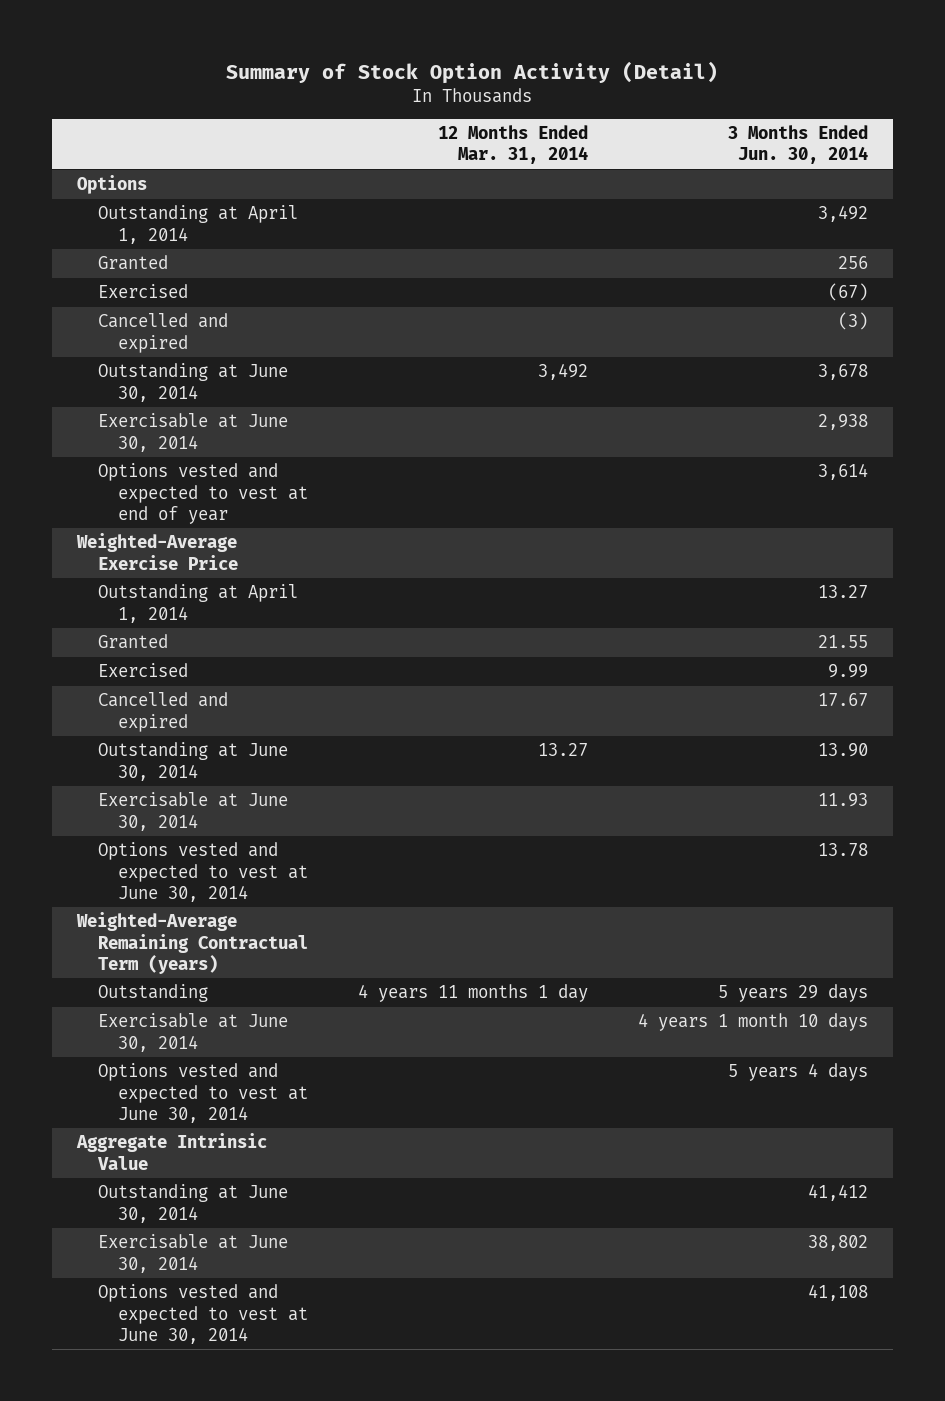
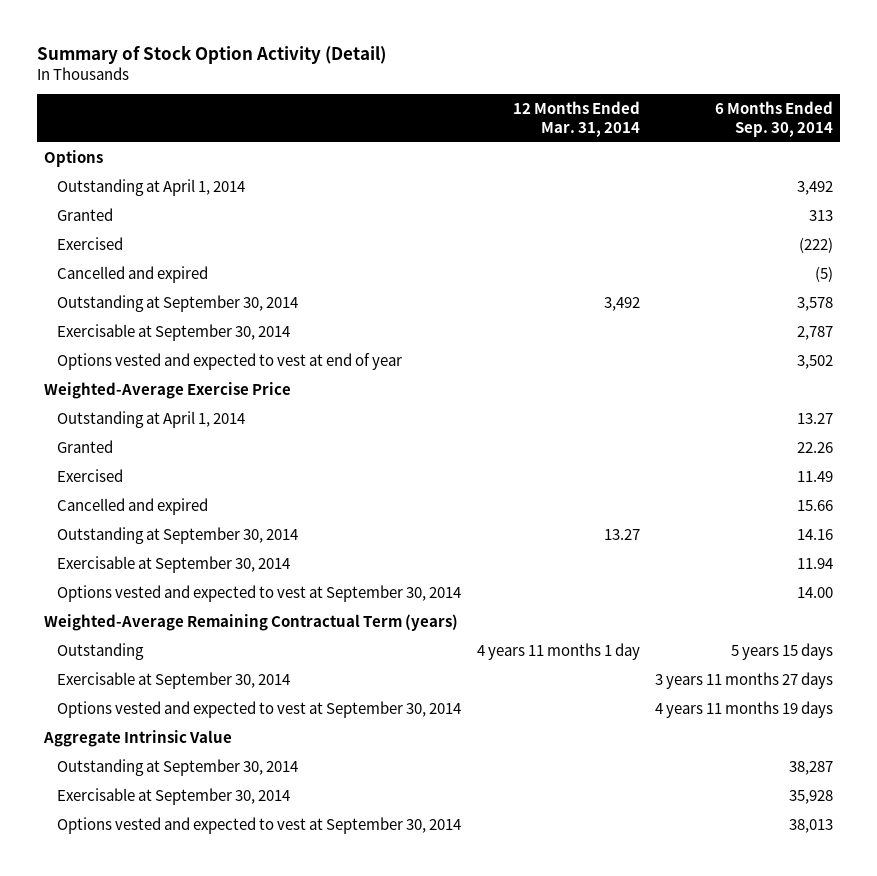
- | 12 Months Ended Mar. 31, 2014 | 3 Months Ended Jun. 30, 2014
+ | 12 Months Ended Mar. 31, 2014 | 6 Months Ended Sep. 30, 2014
- Outstanding at June 30, 2014 | 3,492 | 3,678
- Exercisable at June 30, 2014 | | 2,938
+ Outstanding at September 30, 2014 | 3,492 | 3,578
+ Exercisable at September 30, 2014 | | 2,787
- Outstanding at June 30, 2014 | 13.27 | 13.90
- Exercisable at June 30, 2014 | | 11.93
- Options vested and expected to vest at June 30, 2014 | | 13.78
+ Outstanding at September 30, 2014 | 13.27 | 14.16
+ Exercisable at September 30, 2014 | | 11.94
+ Options vested and expected to vest at September 30, 2014 | | 14.00
- Exercisable at June 30, 2014 | | 4 years 1 month 10 days
- Options vested and expected to vest at June 30, 2014 | | 5 years 4 days
+ Exercisable at September 30, 2014 | | 3 years 11 months 27 days
+ Options vested and expected to vest at September 30, 2014 | | 4 years 11 months 19 days
- Outstanding at June 30, 2014 | | 41,412
- Exercisable at June 30, 2014 | | 38,802
- Options vested and expected to vest at June 30, 2014 | | 41,108
+ Outstanding at September 30, 2014 | | 38,287
+ Exercisable at September 30, 2014 | | 35,928
+ Options vested and expected to vest at September 30, 2014 | | 38,013

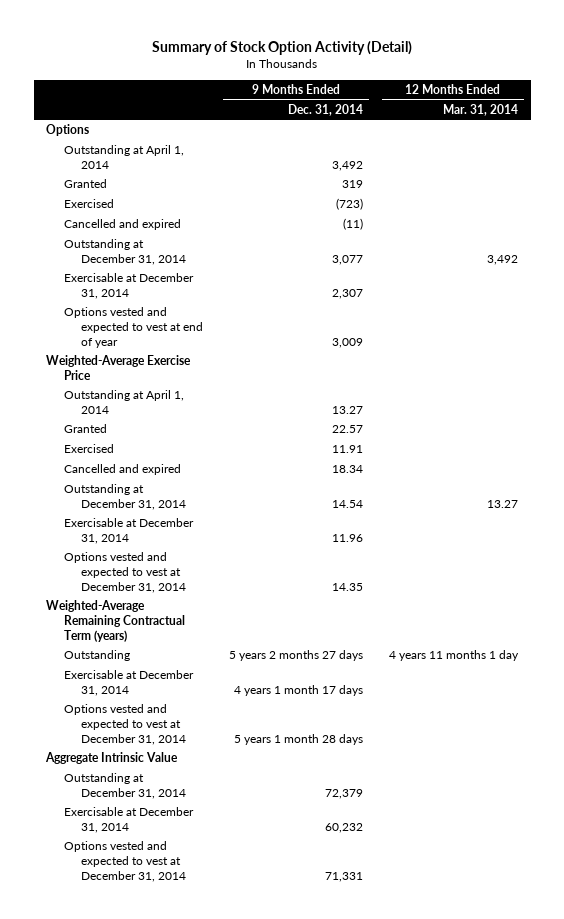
- | 12 Months Ended Mar. 31, 2014 | 6 Months Ended Sep. 30, 2014
+ | 9 Months Ended Dec. 31, 2014 | 12 Months Ended Mar. 31, 2014
- Outstanding at September 30, 2014 | 3,492 | 3,578
- Exercisable at September 30, 2014 | | 2,787
+ Outstanding at December 31, 2014 | 3,077 | 3,492
+ Exercisable at December 31, 2014 | 2,307 |
- Outstanding at September 30, 2014 | 13.27 | 14.16
- Exercisable at September 30, 2014 | | 11.94
- Options vested and expected to vest at September 30, 2014 | | 14.00
+ Outstanding at December 31, 2014 | 14.54 | 13.27
+ Exercisable at December 31, 2014 | 11.96 |
+ Options vested and expected to vest at December 31, 2014 | 14.35 |
- Exercisable at September 30, 2014 | | 3 years 11 months 27 days
- Options vested and expected to vest at September 30, 2014 | | 4 years 11 months 19 days
+ Exercisable at December 31, 2014 | 4 years 1 month 17 days |
+ Options vested and expected to vest at December 31, 2014 | 5 years 1 month 28 days |
- Outstanding at September 30, 2014 | | 38,287
- Exercisable at September 30, 2014 | | 35,928
- Options vested and expected to vest at September 30, 2014 | | 38,013
+ Outstanding at December 31, 2014 | 72,379 |
+ Exercisable at December 31, 2014 | 60,232 |
+ Options vested and expected to vest at December 31, 2014 | 71,331 |

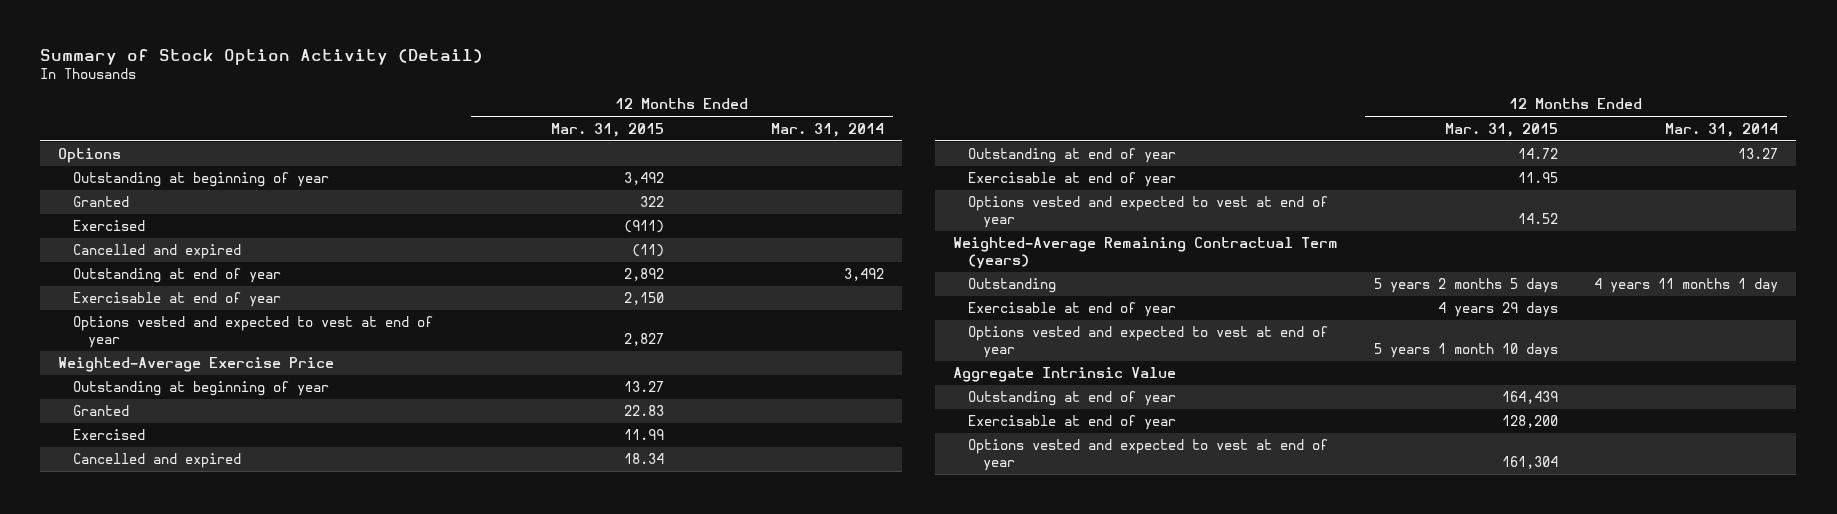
- | 9 Months Ended Dec. 31, 2014 | 12 Months Ended Mar. 31, 2014
+ | 12 Months Ended Mar. 31, 2015 | 12 Months Ended Mar. 31, 2014
- Outstanding at April 1, 2014 | 3,492 |
+ Outstanding at beginning of year | 3,492 |
- Outstanding at December 31, 2014 | 3,077 | 3,492
- Exercisable at December 31, 2014 | 2,307 |
+ Outstanding at end of year | 2,892 | 3,492
+ Exercisable at end of year | 2,150 |
- Outstanding at April 1, 2014 | 13.27 |
+ Outstanding at beginning of year | 13.27 |
- Outstanding at December 31, 2014 | 14.54 | 13.27
- Exercisable at December 31, 2014 | 11.96 |
- Options vested and expected to vest at December 31, 2014 | 14.35 |
+ Outstanding at end of year | 14.72 | 13.27
+ Exercisable at end of year | 11.95 |
+ Options vested and expected to vest at end of year | 14.52 |
- Exercisable at December 31, 2014 | 4 years 1 month 17 days |
- Options vested and expected to vest at December 31, 2014 | 5 years 1 month 28 days |
+ Exercisable at end of year | 4 years 29 days |
+ Options vested and expected to vest at end of year | 5 years 1 month 10 days |
- Outstanding at December 31, 2014 | 72,379 |
- Exercisable at December 31, 2014 | 60,232 |
- Options vested and expected to vest at December 31, 2014 | 71,331 |
+ Outstanding at end of year | 164,439 |
+ Exercisable at end of year | 128,200 |
+ Options vested and expected to vest at end of year | 161,304 |

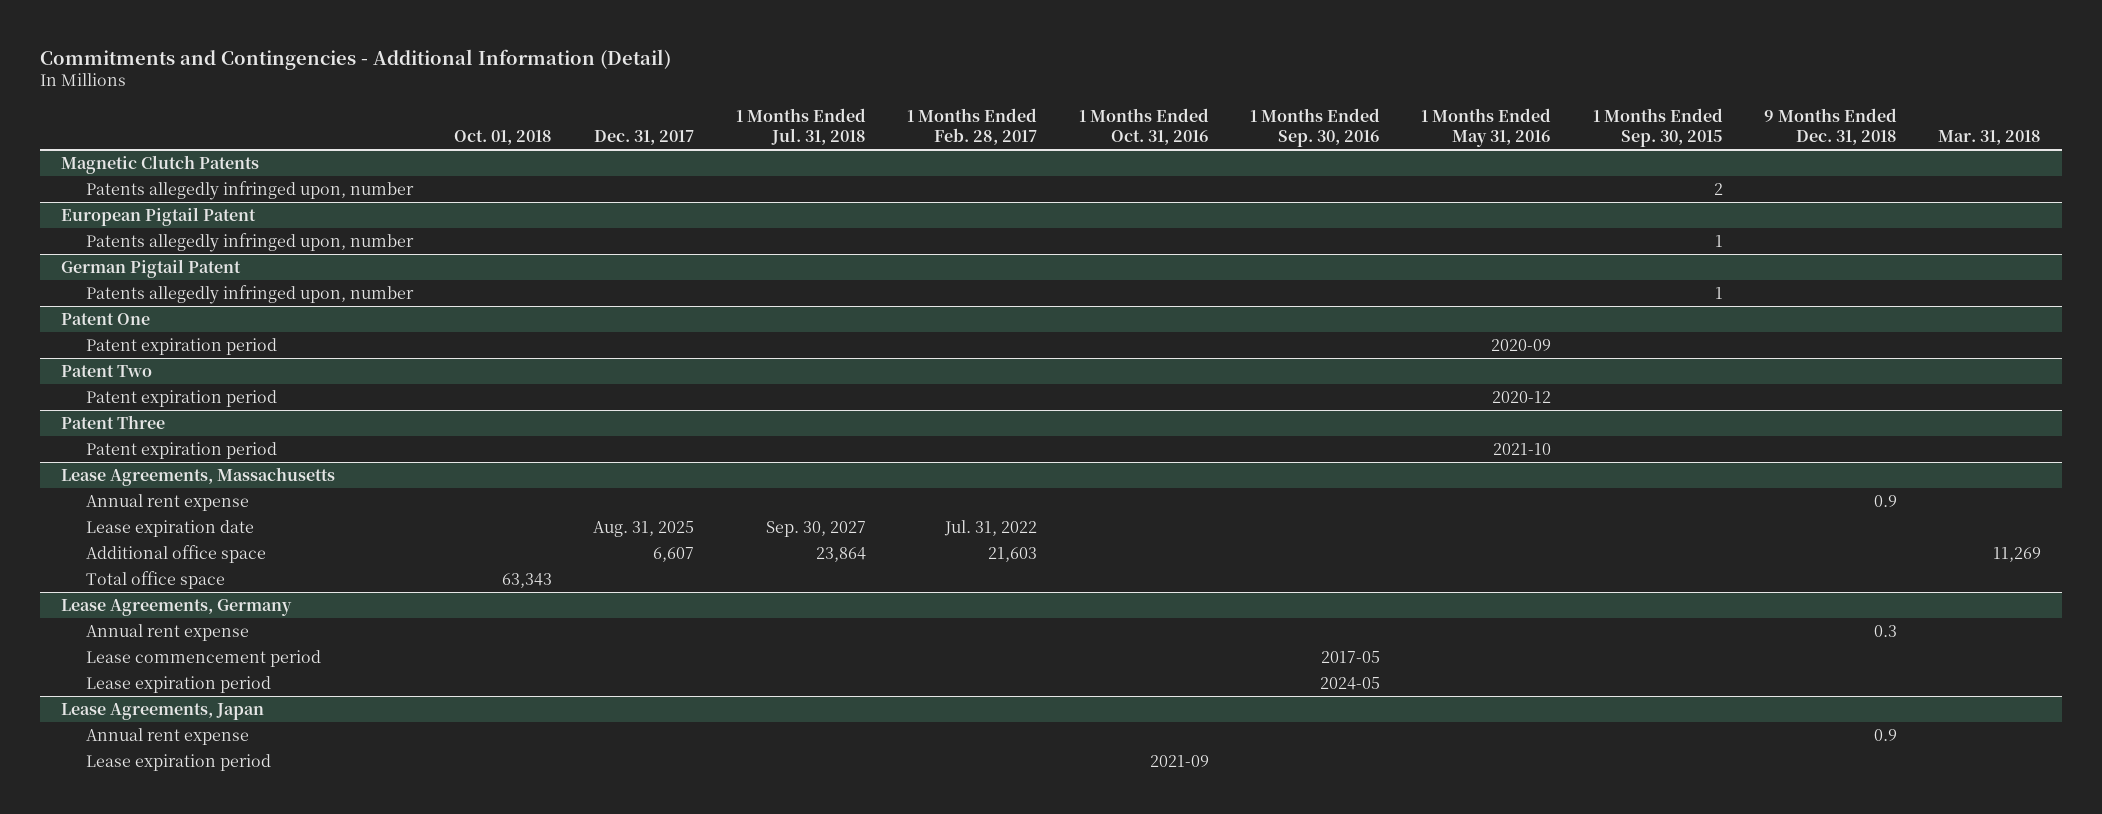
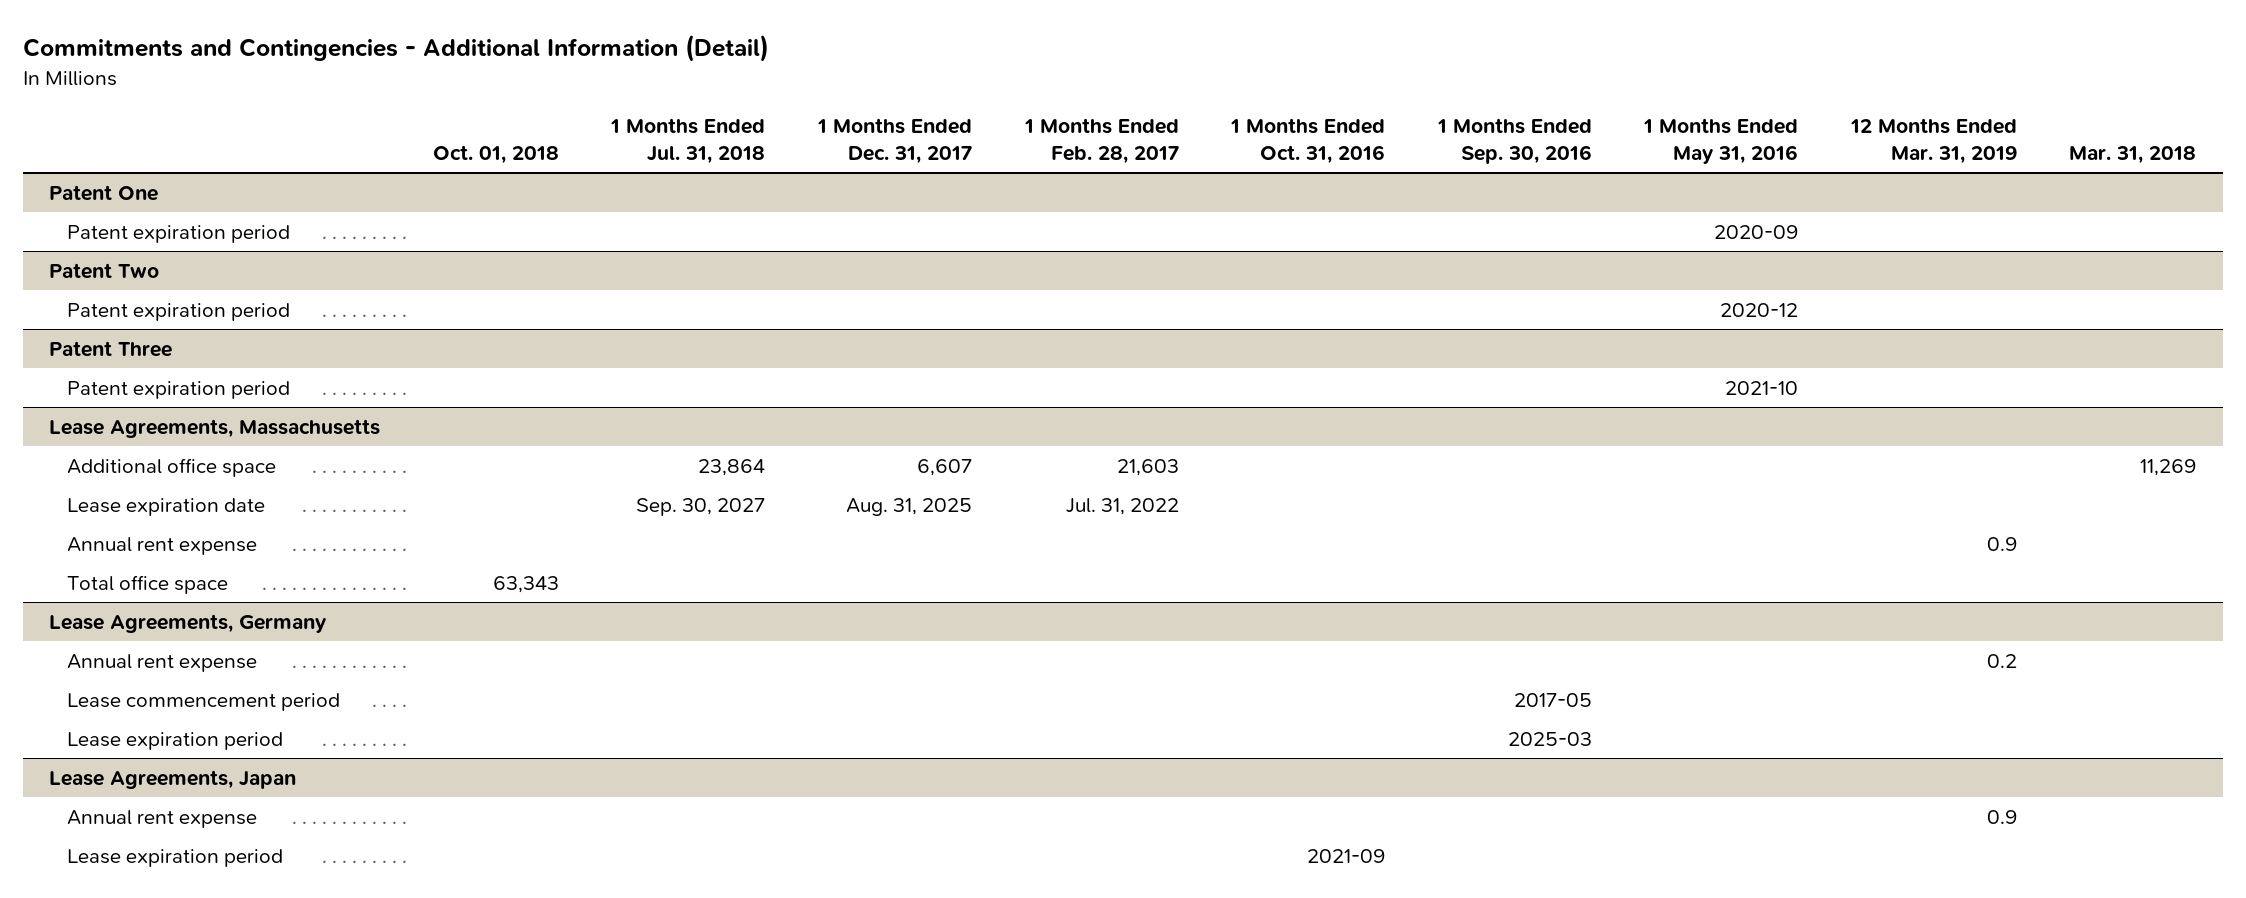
- | Oct. 01, 2018 | Dec. 31, 2017 | 1 Months Ended Jul. 31, 2018 | 1 Months Ended Feb. 28, 2017 | 1 Months Ended Oct. 31, 2016 | 1 Months Ended Sep. 30, 2016 | 1 Months Ended May 31, 2016 | 1 Months Ended Sep. 30, 2015 | 9 Months Ended Dec. 31, 2018 | Mar. 31, 2018
+ | Oct. 01, 2018 | 1 Months Ended Jul. 31, 2018 | 1 Months Ended Dec. 31, 2017 | 1 Months Ended Feb. 28, 2017 | 1 Months Ended Oct. 31, 2016 | 1 Months Ended Sep. 30, 2016 | 1 Months Ended May 31, 2016 | 12 Months Ended Mar. 31, 2019 | Mar. 31, 2018
- Magnetic Clutch Patents
- Patents allegedly infringed upon, number | | | | | | | | 2 | |
- European Pigtail Patent
- Patents allegedly infringed upon, number | | | | | | | | 1 | |
- German Pigtail Patent
- Patents allegedly infringed upon, number | | | | | | | | 1 | |
@ Lease Agreements, Massachusetts
moved down: Lease expiration date | | Sep. 30, 2027 | Aug. 31, 2025 | Jul. 31, 2022 | | | | |
moved down: Annual rent expense | | | | | | | | 0.9 |
@ Lease Agreements, Germany
- Lease expiration period | | | | | | 2024-05 | | | |
+ Lease expiration period | | | | | | 2025-03 | | |

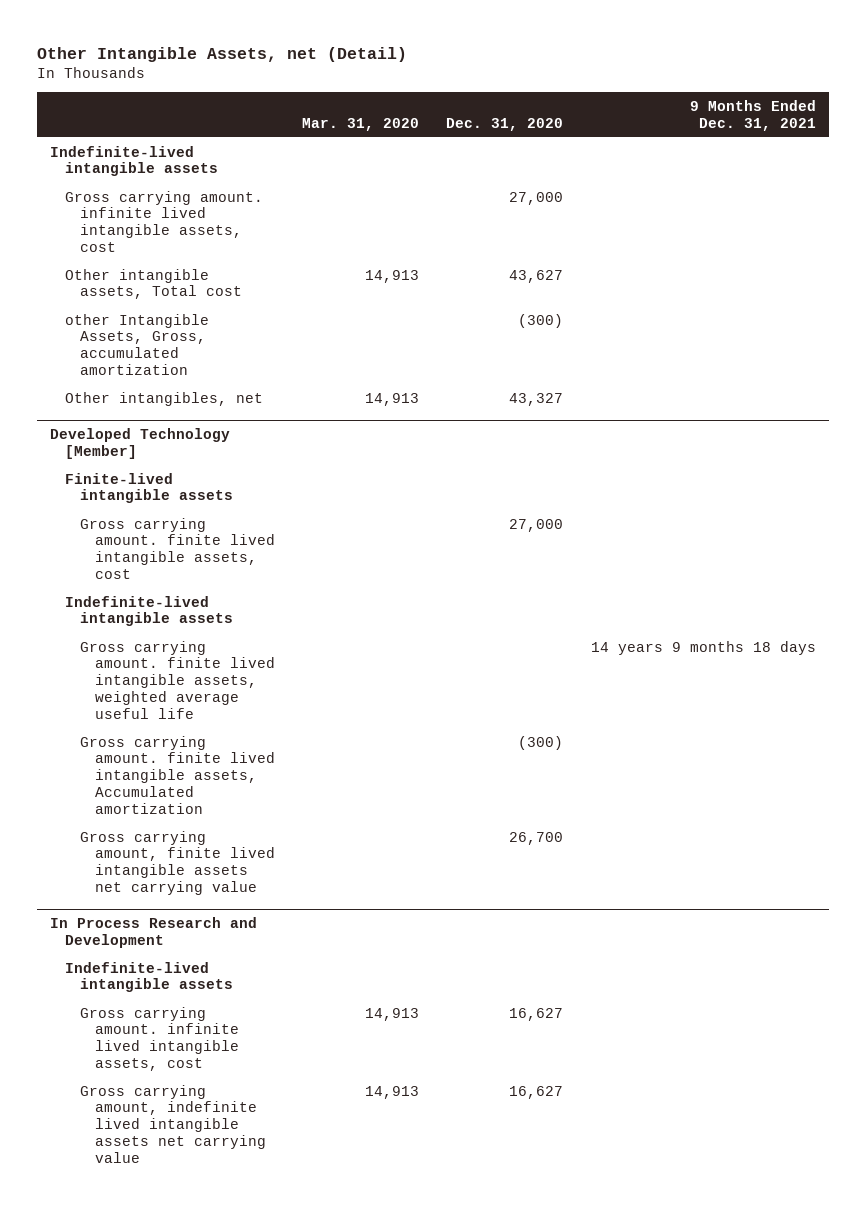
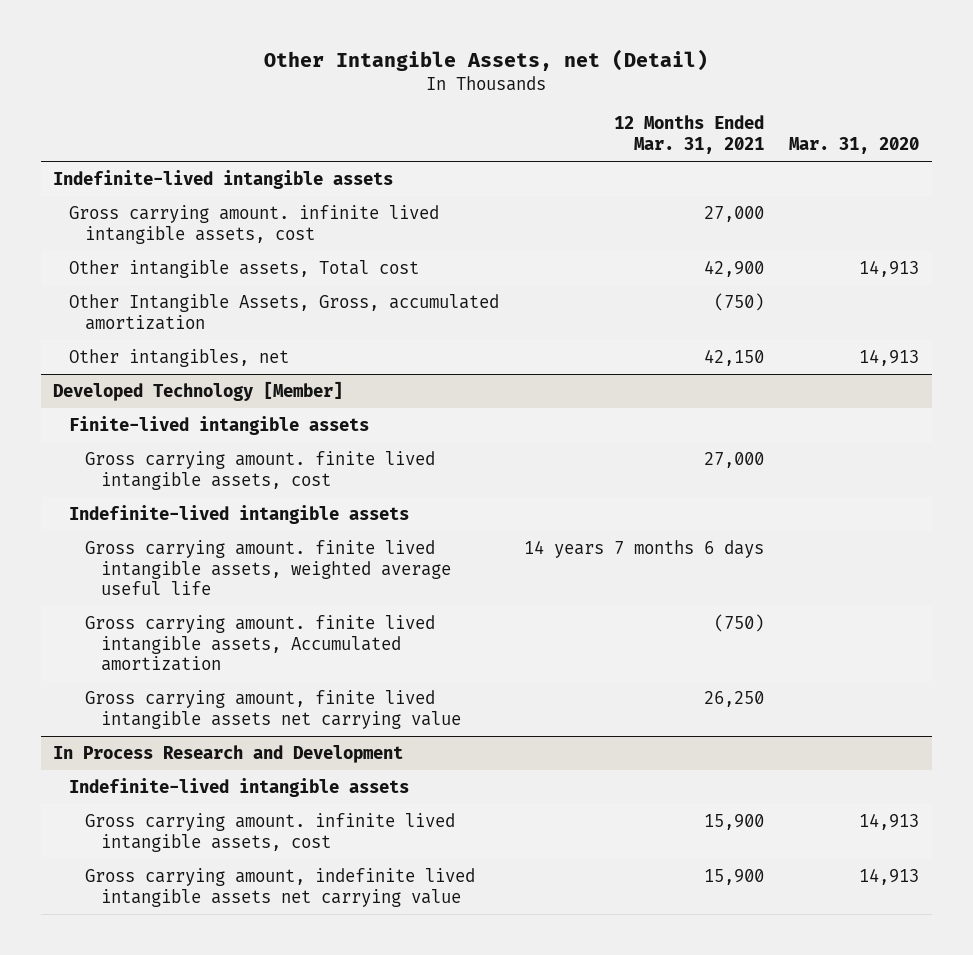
- | Mar. 31, 2020 | Dec. 31, 2020 | 9 Months Ended Dec. 31, 2021
+ | 12 Months Ended Mar. 31, 2021 | Mar. 31, 2020
- other Intangible Assets, Gross, accumulated amortization | | (300) |
+ Other Intangible Assets, Gross, accumulated amortization | (750) |

